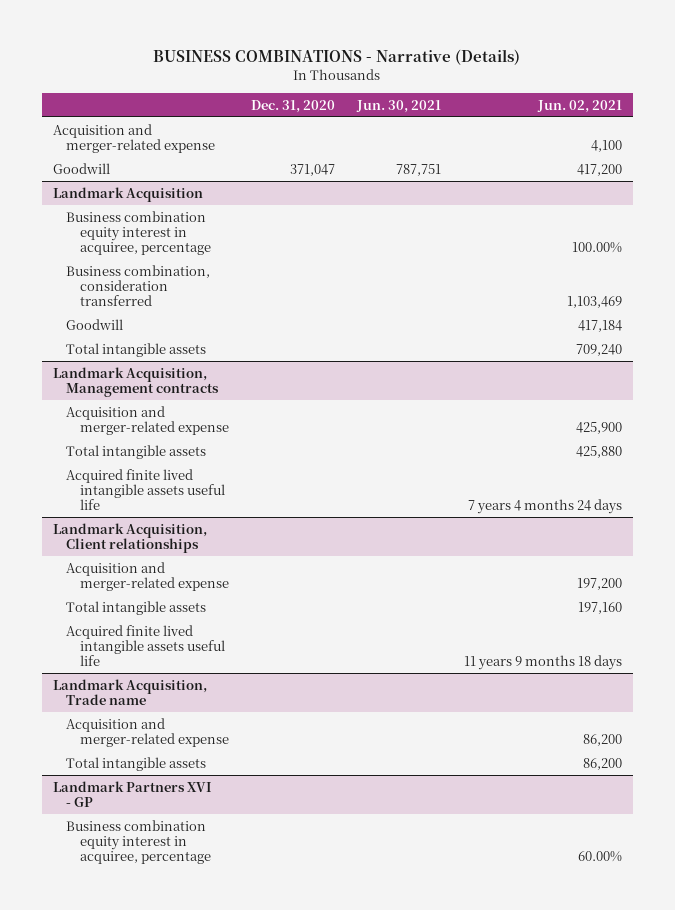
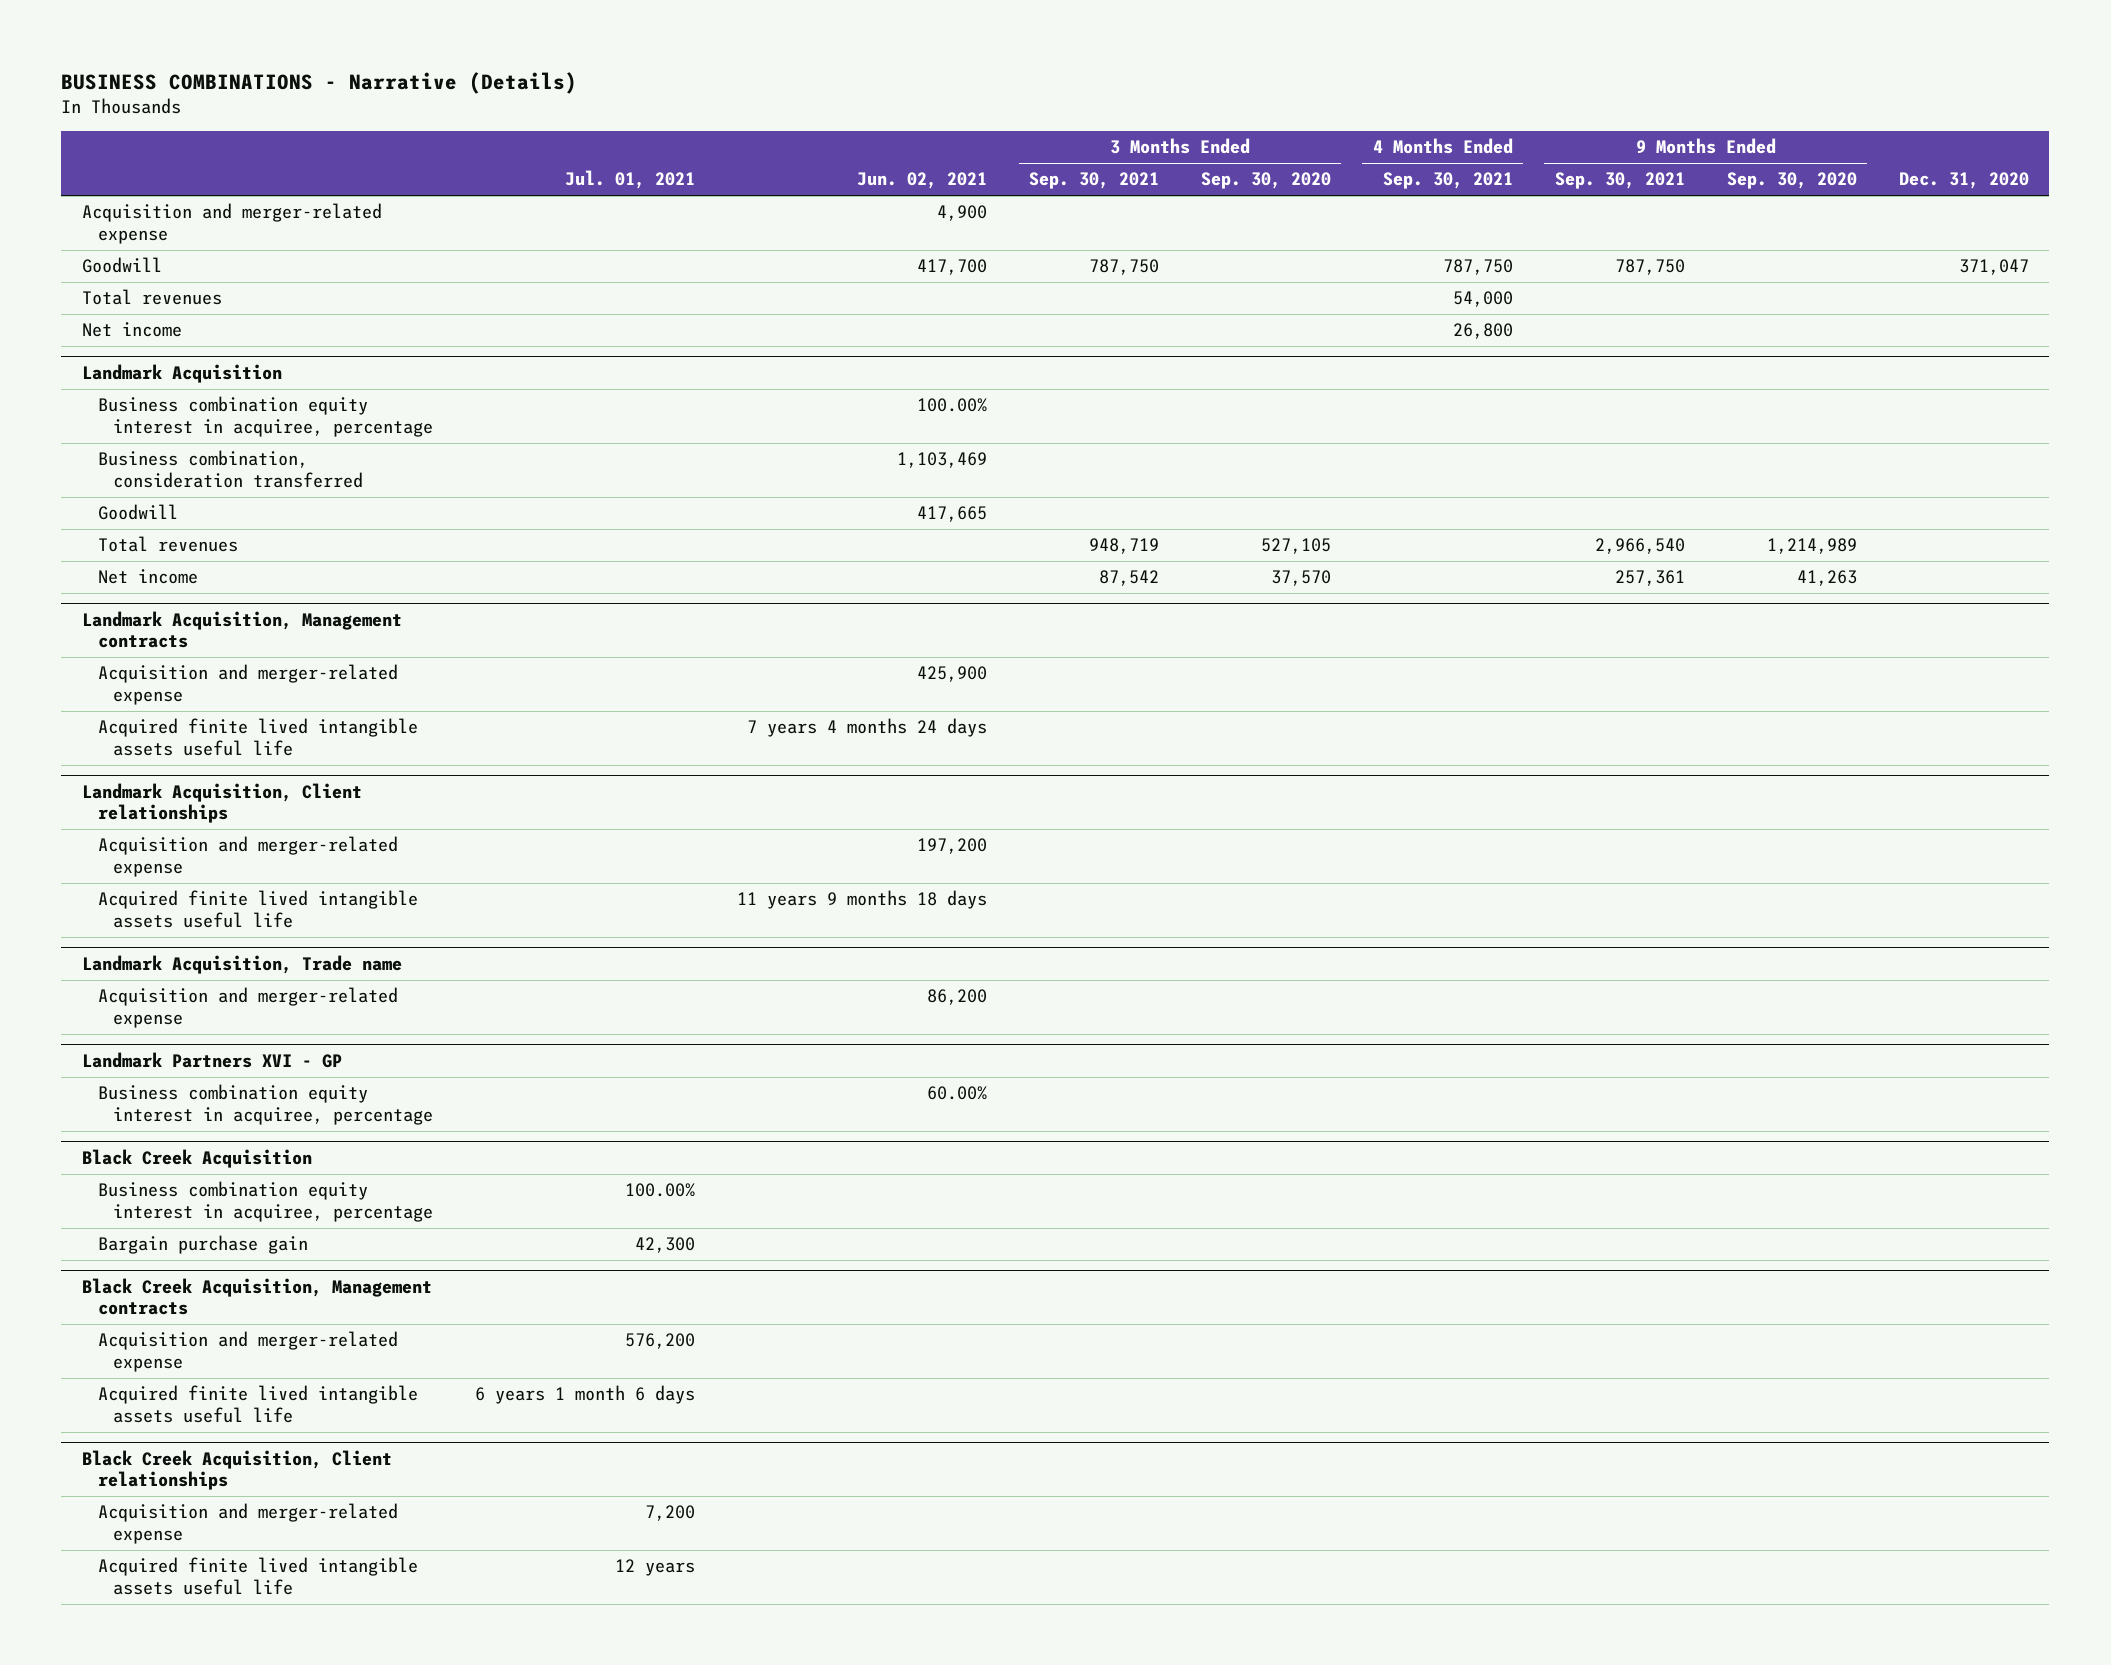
- | Dec. 31, 2020 | Jun. 30, 2021 | Jun. 02, 2021
+ | Jul. 01, 2021 | Jun. 02, 2021 | 3 Months Ended Sep. 30, 2021 | 3 Months Ended Sep. 30, 2020 | 4 Months Ended Sep. 30, 2021 | 9 Months Ended Sep. 30, 2021 | 9 Months Ended Sep. 30, 2020 | Dec. 31, 2020
- Acquisition and merger-related expense | | | 4,100
- Goodwill | 371,047 | 787,751 | 417,200
+ Acquisition and merger-related expense | | 4,900 | | | | | |
+ Goodwill | | 417,700 | 787,750 | | 787,750 | 787,750 | | 371,047
+ Total revenues | | | | | 54,000 | | |
+ Net income | | | | | 26,800 | | |
@ Landmark Acquisition
- Goodwill | | | 417,184
- Total intangible assets | | | 709,240
+ Goodwill | | 417,665 | | | | | |
+ Total revenues | | | 948,719 | 527,105 | | 2,966,540 | 1,214,989 |
+ Net income | | | 87,542 | 37,570 | | 257,361 | 41,263 |
@ Landmark Acquisition, Management contracts
- Total intangible assets | | | 425,880
@ Landmark Acquisition, Client relationships
- Total intangible assets | | | 197,160
@ Landmark Acquisition, Trade name
- Total intangible assets | | | 86,200
+ Black Creek Acquisition
+ Business combination equity interest in acquiree, percentage | 100.00% | | | | | | |
+ Bargain purchase gain | 42,300 | | | | | | |
+ Black Creek Acquisition, Management contracts
+ Acquisition and merger-related expense | 576,200 | | | | | | |
+ Acquired finite lived intangible assets useful life | 6 years 1 month 6 days | | | | | | |
+ Black Creek Acquisition, Client relationships
+ Acquisition and merger-related expense | 7,200 | | | | | | |
+ Acquired finite lived intangible assets useful life | 12 years | | | | | | |

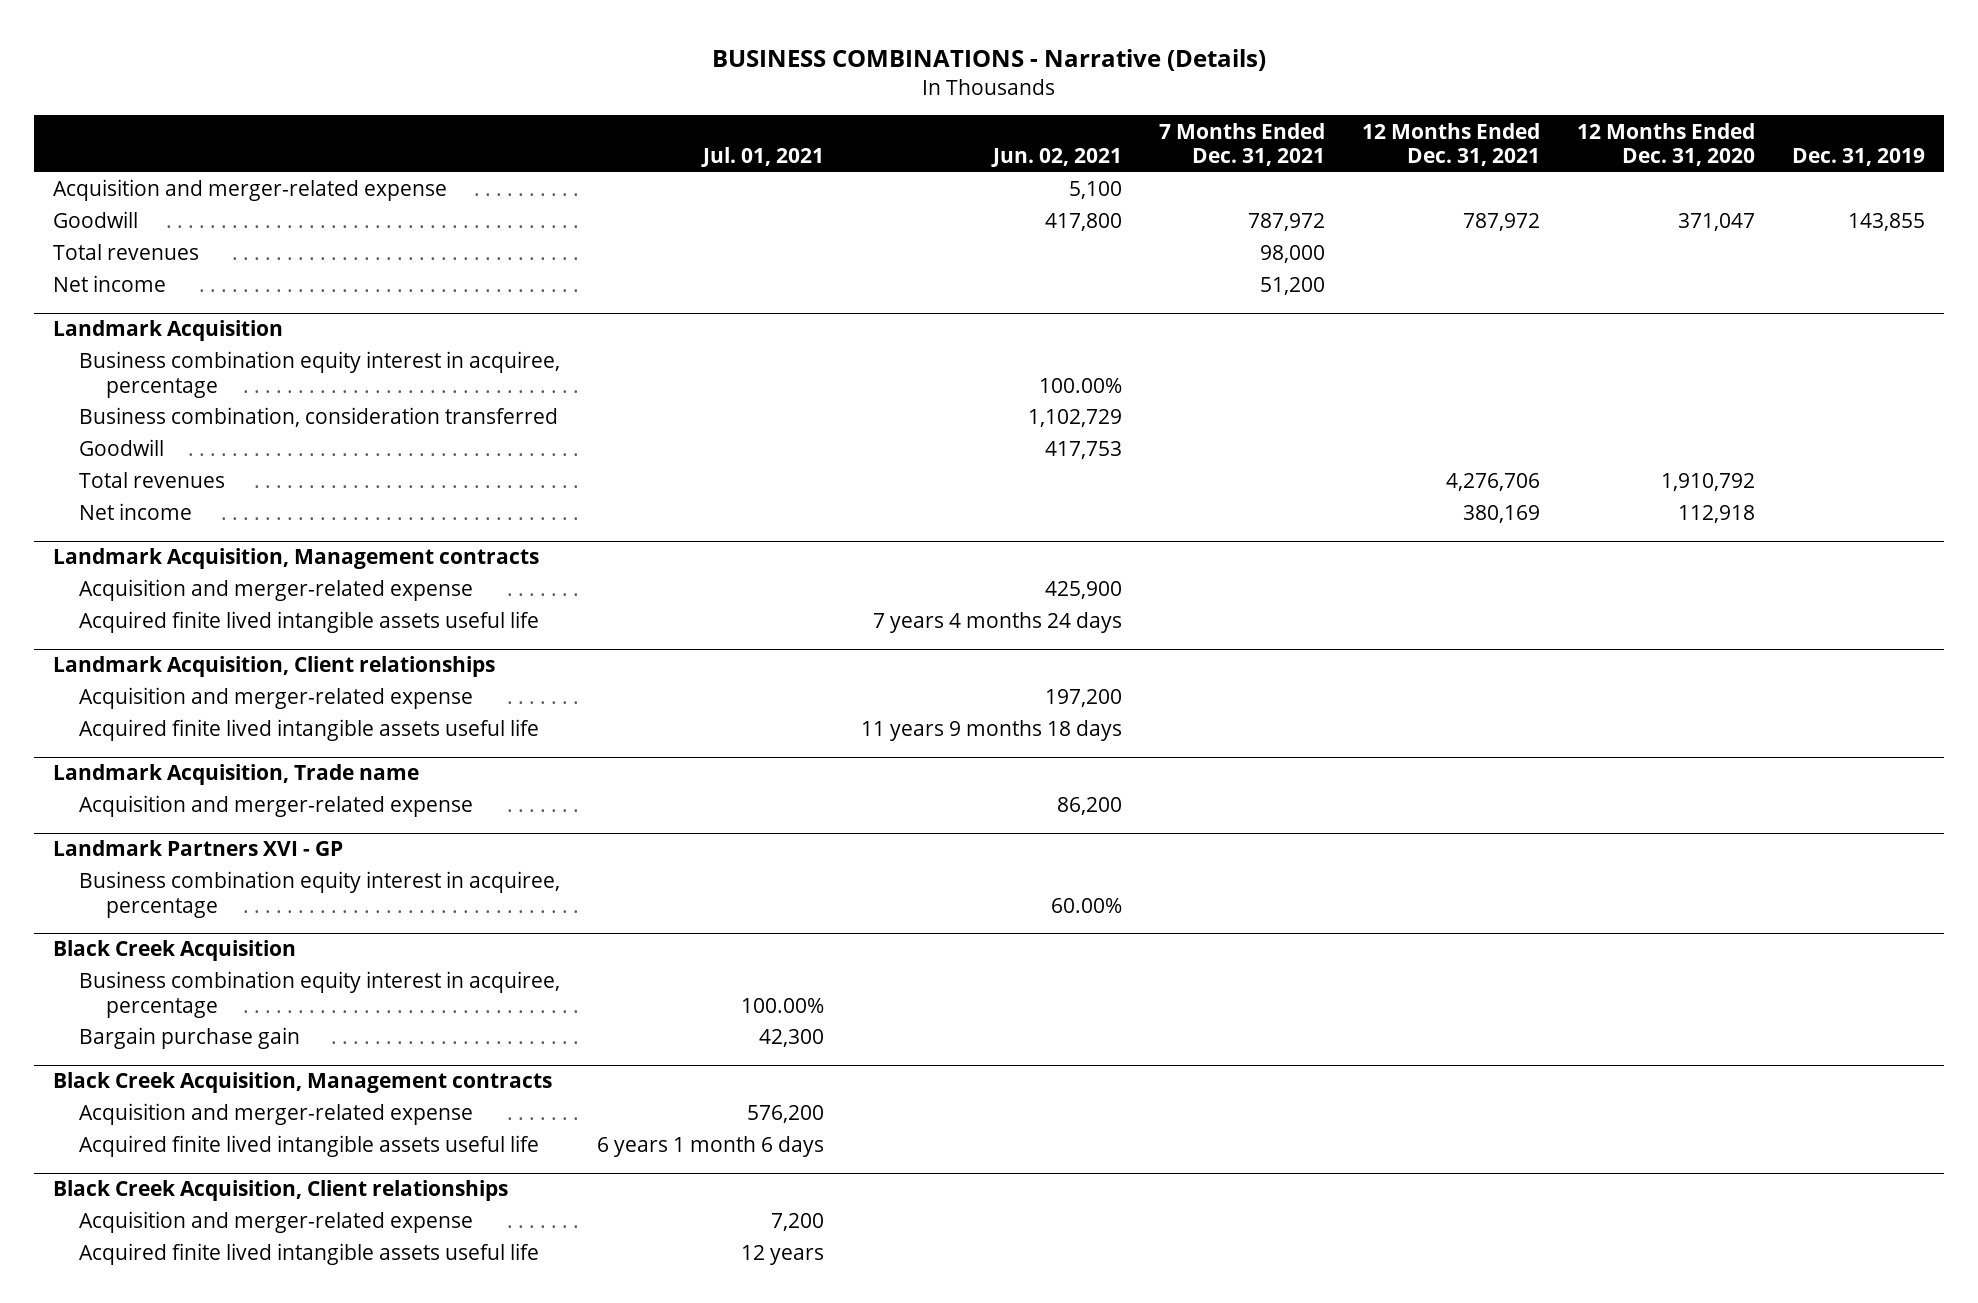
- | Jul. 01, 2021 | Jun. 02, 2021 | 3 Months Ended Sep. 30, 2021 | 3 Months Ended Sep. 30, 2020 | 4 Months Ended Sep. 30, 2021 | 9 Months Ended Sep. 30, 2021 | 9 Months Ended Sep. 30, 2020 | Dec. 31, 2020
+ | Jul. 01, 2021 | Jun. 02, 2021 | 7 Months Ended Dec. 31, 2021 | 12 Months Ended Dec. 31, 2021 | 12 Months Ended Dec. 31, 2020 | Dec. 31, 2019
- Acquisition and merger-related expense | | 4,900 | | | | | |
- Goodwill | | 417,700 | 787,750 | | 787,750 | 787,750 | | 371,047
+ Acquisition and merger-related expense | | 5,100 | | | |
+ Goodwill | | 417,800 | 787,972 | 787,972 | 371,047 | 143,855
@ Landmark Acquisition
- Business combination, consideration transferred | | 1,103,469 | | | | | |
- Goodwill | | 417,665 | | | | | |
+ Business combination, consideration transferred | | 1,102,729 | | | |
+ Goodwill | | 417,753 | | | |

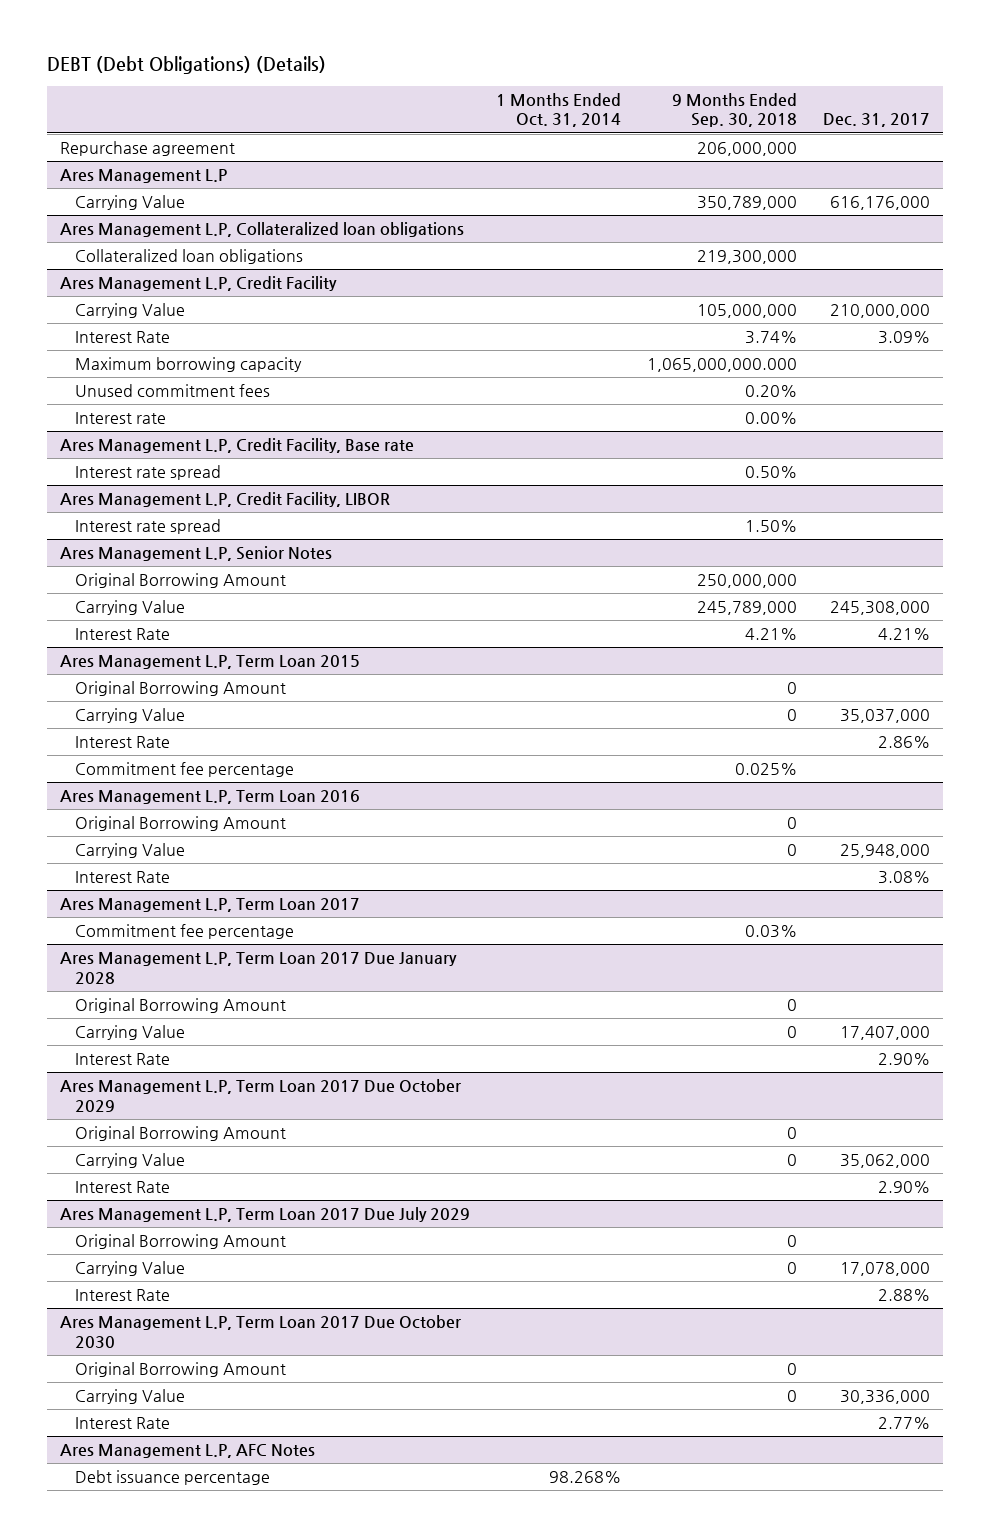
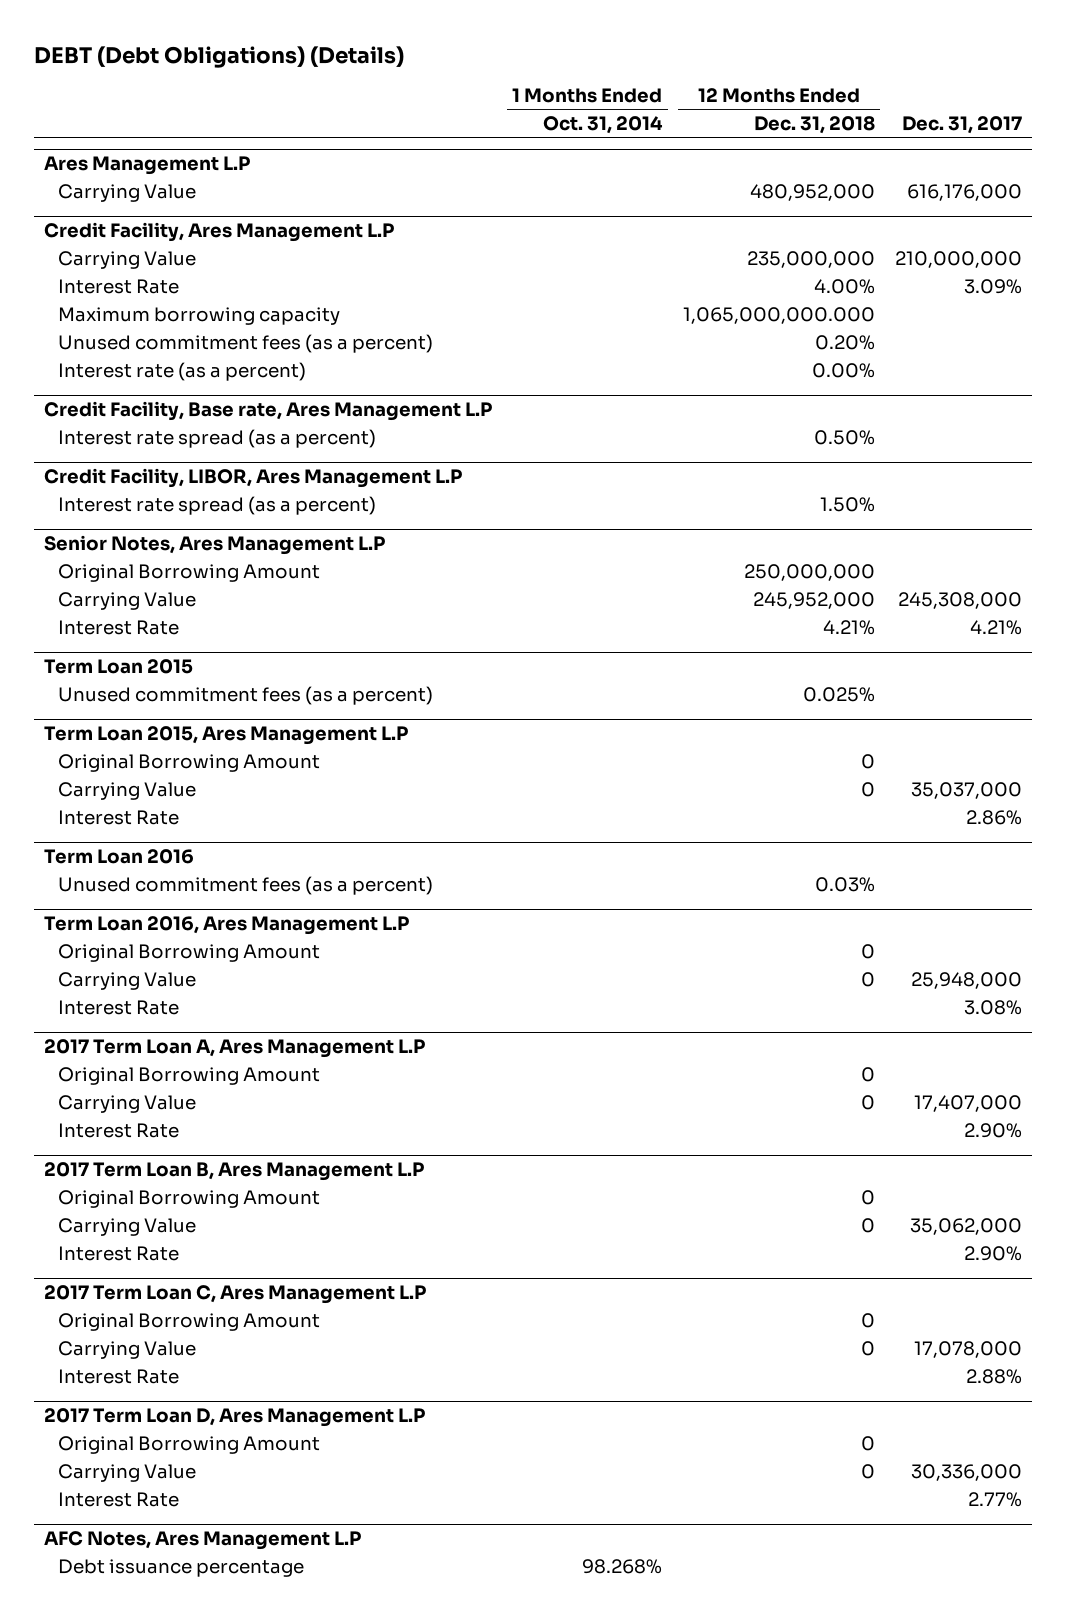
- | 1 Months Ended Oct. 31, 2014 | 9 Months Ended Sep. 30, 2018 | Dec. 31, 2017
+ | 1 Months Ended Oct. 31, 2014 | 12 Months Ended Dec. 31, 2018 | Dec. 31, 2017
- Repurchase agreement | | 206,000,000 |
- Ares Management L.P, Collateralized loan obligations
- Collateralized loan obligations | | 219,300,000 |
- Ares Management L.P, Credit Facility
+ Credit Facility, Ares Management L.P
- Unused commitment fees | | 0.20% |
- Interest rate | | 0.00% |
- Ares Management L.P, Credit Facility, Base rate
- Interest rate spread | | 0.50% |
- Ares Management L.P, Credit Facility, LIBOR
- Interest rate spread | | 1.50% |
- Ares Management L.P, Senior Notes
+ Unused commitment fees (as a percent) | | 0.20% |
+ Interest rate (as a percent) | | 0.00% |
+ Credit Facility, Base rate, Ares Management L.P
+ Interest rate spread (as a percent) | | 0.50% |
+ Credit Facility, LIBOR, Ares Management L.P
+ Interest rate spread (as a percent) | | 1.50% |
+ Senior Notes, Ares Management L.P
- Ares Management L.P, Term Loan 2015
+ Term Loan 2015
+ Unused commitment fees (as a percent) | | 0.025% |
+ Term Loan 2015, Ares Management L.P
- Commitment fee percentage | | 0.025% |
- Ares Management L.P, Term Loan 2016
+ Term Loan 2016
+ Unused commitment fees (as a percent) | | 0.03% |
+ Term Loan 2016, Ares Management L.P
- Ares Management L.P, Term Loan 2017
- Commitment fee percentage | | 0.03% |
- Ares Management L.P, Term Loan 2017 Due January 2028
+ 2017 Term Loan A, Ares Management L.P
- Ares Management L.P, Term Loan 2017 Due October 2029
+ 2017 Term Loan B, Ares Management L.P
- Ares Management L.P, Term Loan 2017 Due July 2029
+ 2017 Term Loan C, Ares Management L.P
- Ares Management L.P, Term Loan 2017 Due October 2030
+ 2017 Term Loan D, Ares Management L.P
- Ares Management L.P, AFC Notes
+ AFC Notes, Ares Management L.P

